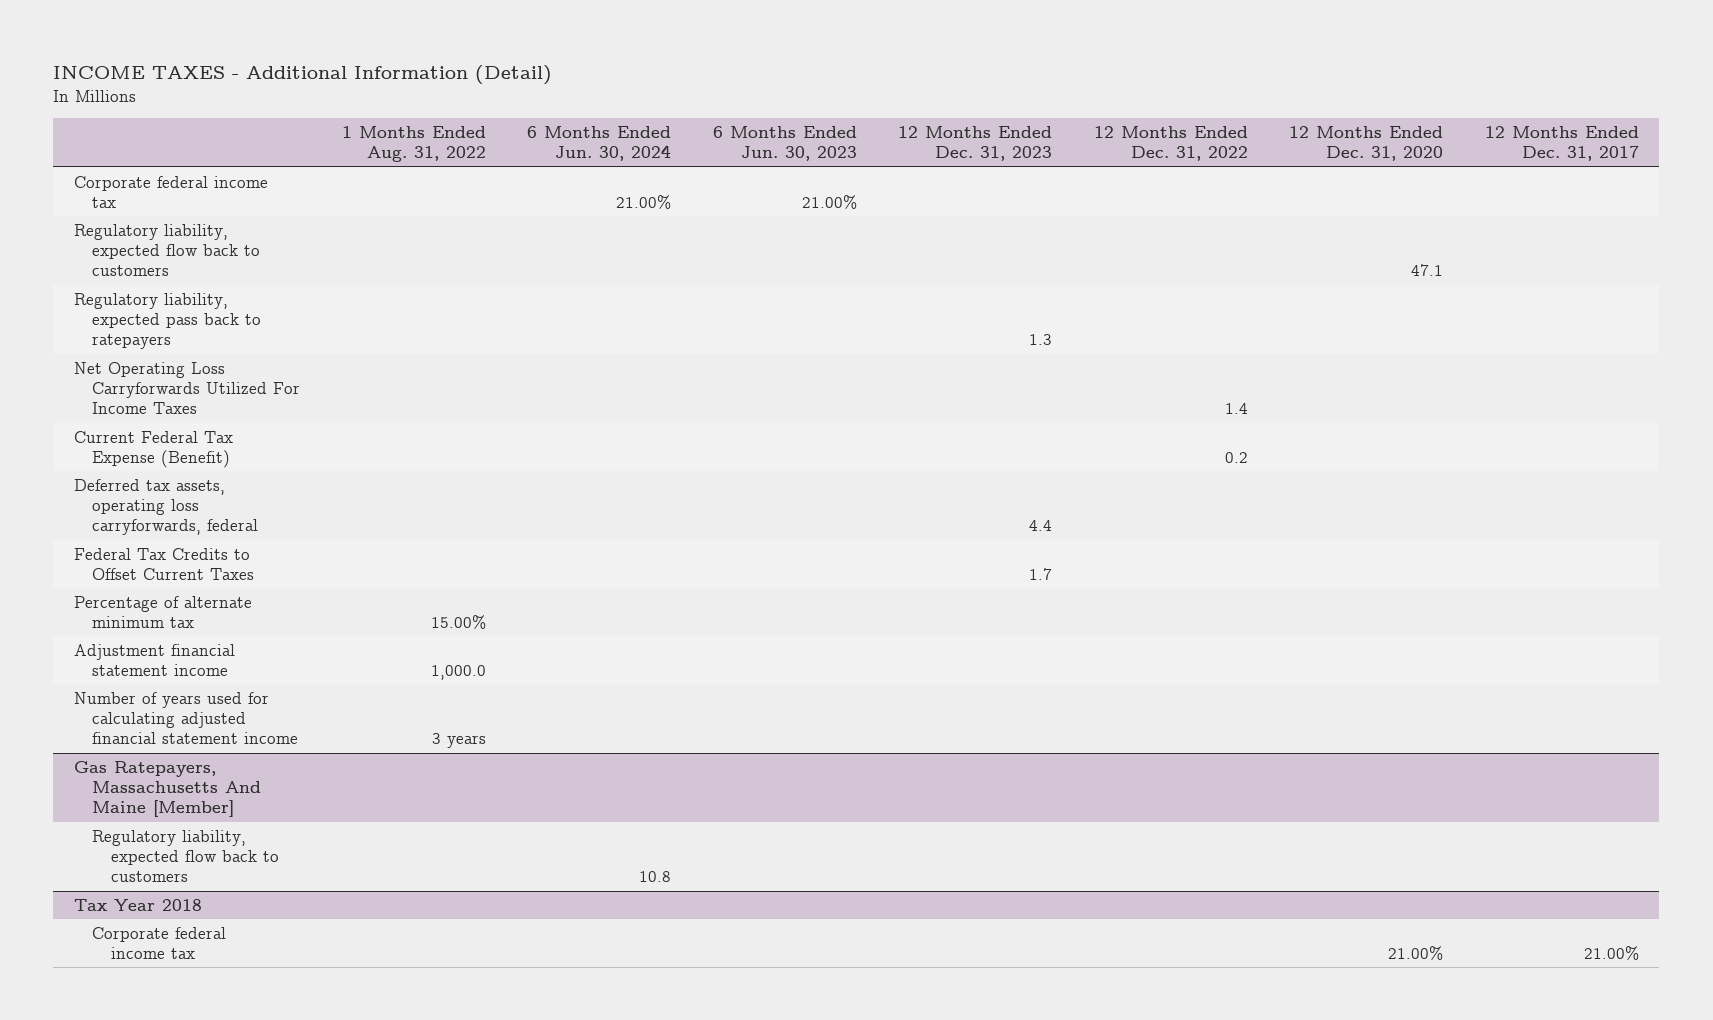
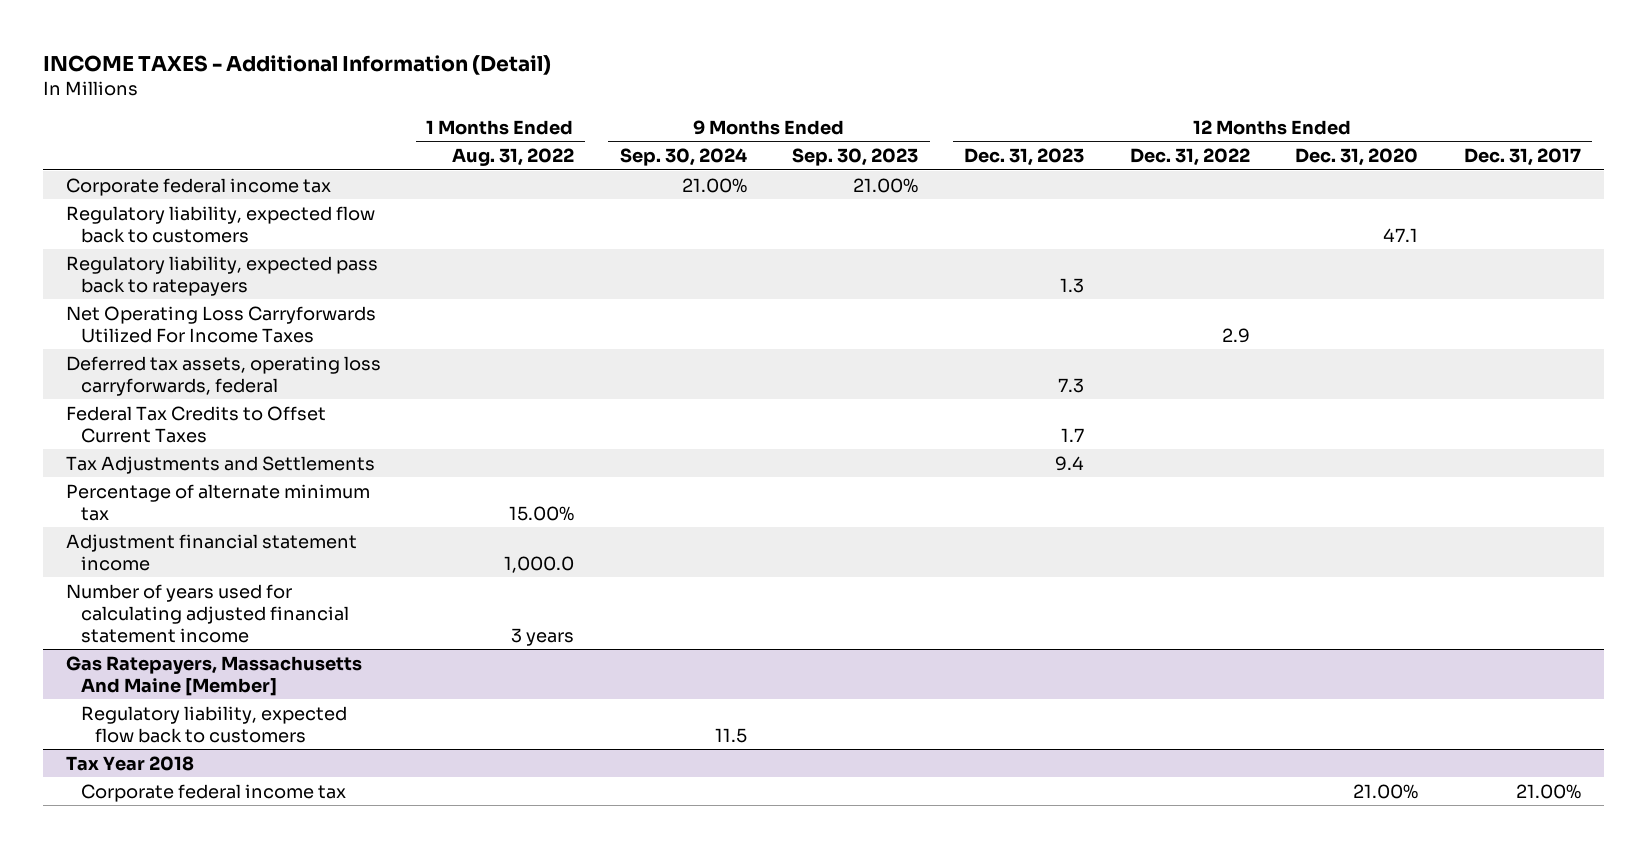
- | 1 Months Ended Aug. 31, 2022 | 6 Months Ended Jun. 30, 2024 | 6 Months Ended Jun. 30, 2023 | 12 Months Ended Dec. 31, 2023 | 12 Months Ended Dec. 31, 2022 | 12 Months Ended Dec. 31, 2020 | 12 Months Ended Dec. 31, 2017
+ | 1 Months Ended Aug. 31, 2022 | 9 Months Ended Sep. 30, 2024 | 9 Months Ended Sep. 30, 2023 | 12 Months Ended Dec. 31, 2023 | 12 Months Ended Dec. 31, 2022 | 12 Months Ended Dec. 31, 2020 | 12 Months Ended Dec. 31, 2017
- Net Operating Loss Carryforwards Utilized For Income Taxes | | | | | 1.4 | |
- Current Federal Tax Expense (Benefit) | | | | | 0.2 | |
- Deferred tax assets, operating loss carryforwards, federal | | | | 4.4 | | |
+ Net Operating Loss Carryforwards Utilized For Income Taxes | | | | | 2.9 | |
+ Deferred tax assets, operating loss carryforwards, federal | | | | 7.3 | | |
+ Tax Adjustments and Settlements | | | | 9.4 | | |

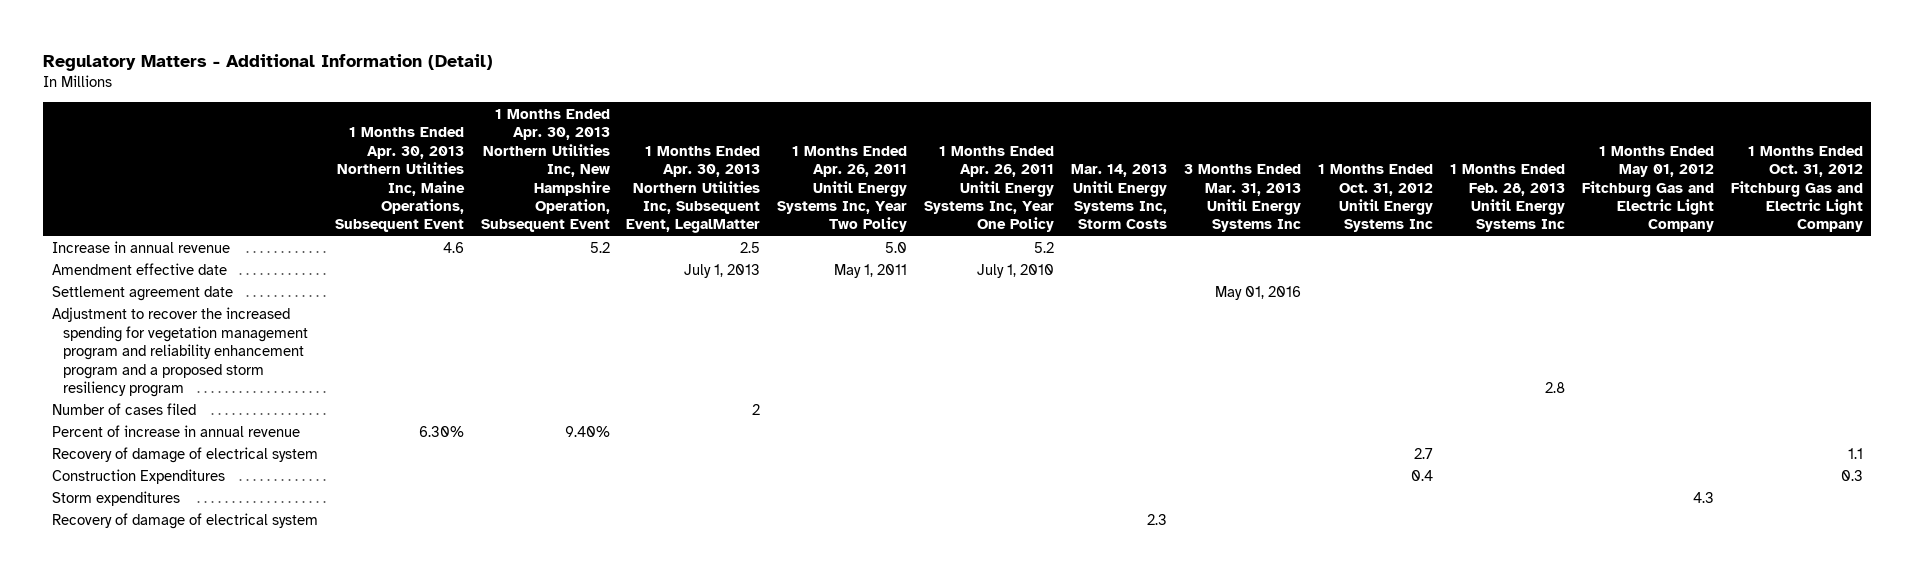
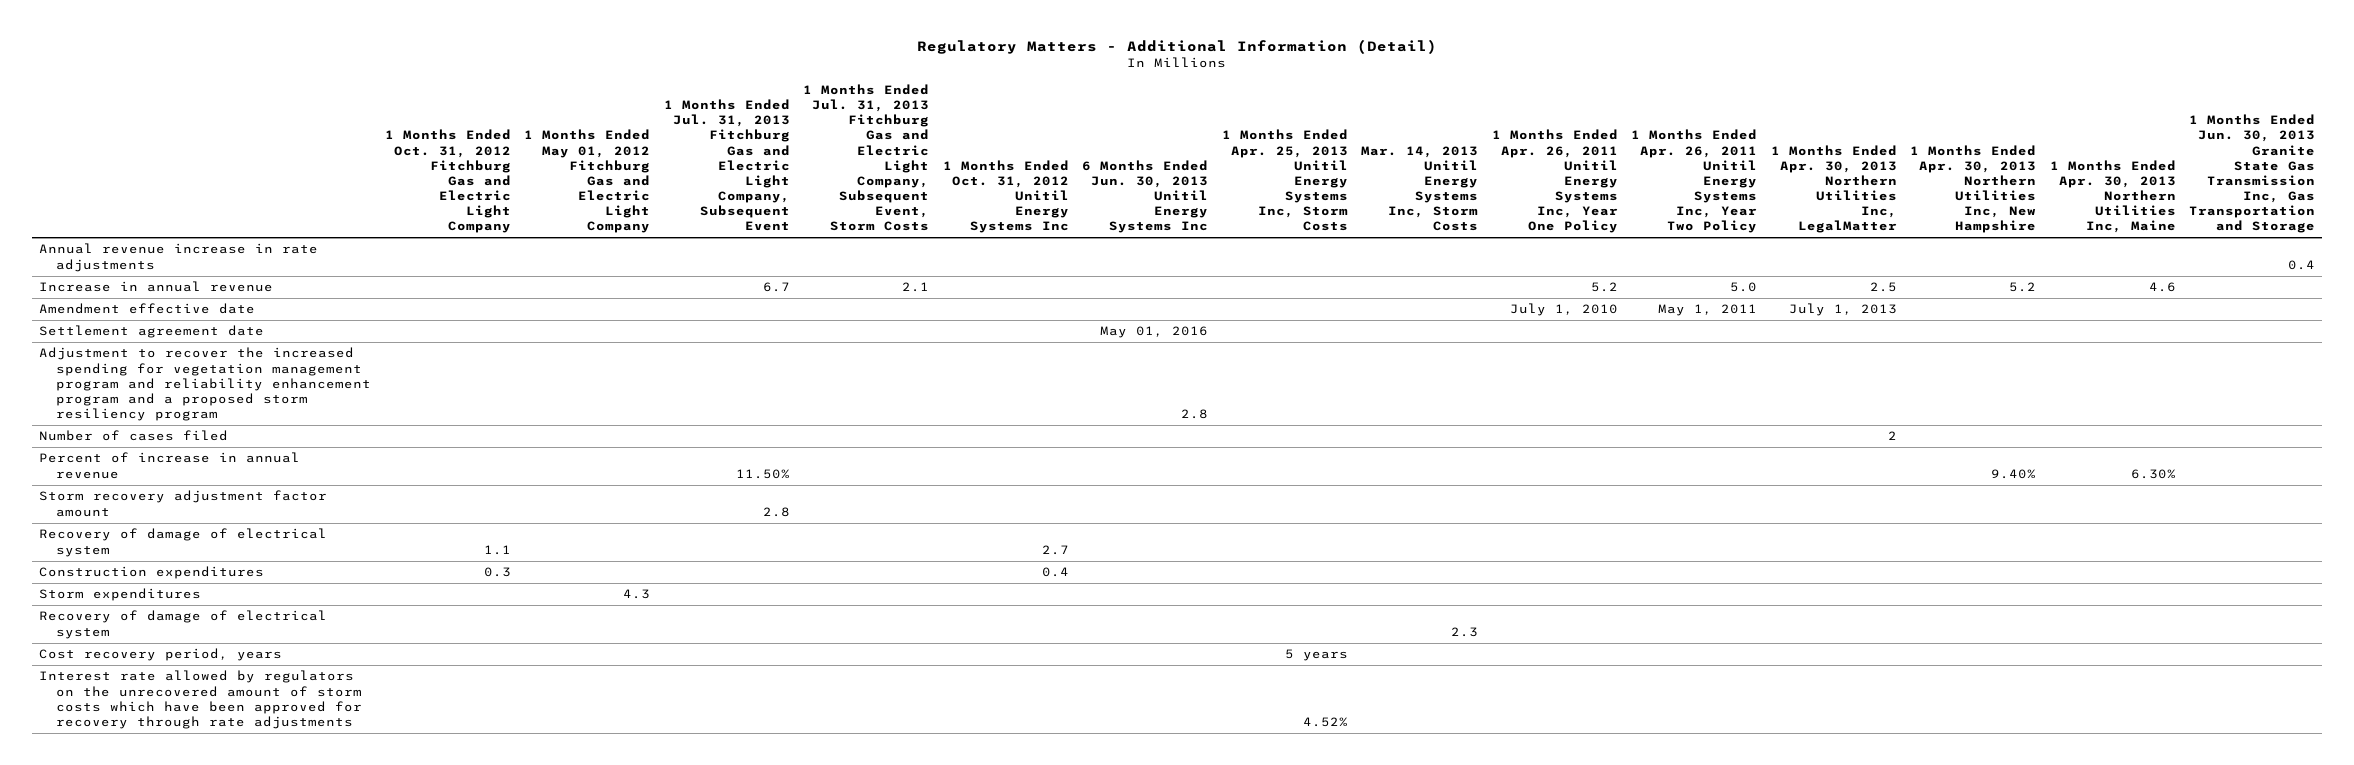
- | 1 Months Ended Apr. 30, 2013 Northern Utilities Inc, Maine Operations, Subsequent Event | 1 Months Ended Apr. 30, 2013 Northern Utilities Inc, New Hampshire Operation, Subsequent Event | 1 Months Ended Apr. 30, 2013 Northern Utilities Inc, Subsequent Event, LegalMatter | 1 Months Ended Apr. 26, 2011 Unitil Energy Systems Inc, Year Two Policy | 1 Months Ended Apr. 26, 2011 Unitil Energy Systems Inc, Year One Policy | Mar. 14, 2013 Unitil Energy Systems Inc, Storm Costs | 3 Months Ended Mar. 31, 2013 Unitil Energy Systems Inc | 1 Months Ended Oct. 31, 2012 Unitil Energy Systems Inc | 1 Months Ended Feb. 28, 2013 Unitil Energy Systems Inc | 1 Months Ended May 01, 2012 Fitchburg Gas and Electric Light Company | 1 Months Ended Oct. 31, 2012 Fitchburg Gas and Electric Light Company
+ | 1 Months Ended Oct. 31, 2012 Fitchburg Gas and Electric Light Company | 1 Months Ended May 01, 2012 Fitchburg Gas and Electric Light Company | 1 Months Ended Jul. 31, 2013 Fitchburg Gas and Electric Light Company, Subsequent Event | 1 Months Ended Jul. 31, 2013 Fitchburg Gas and Electric Light Company, Subsequent Event, Storm Costs | 1 Months Ended Oct. 31, 2012 Unitil Energy Systems Inc | 6 Months Ended Jun. 30, 2013 Unitil Energy Systems Inc | 1 Months Ended Apr. 25, 2013 Unitil Energy Systems Inc, Storm Costs | Mar. 14, 2013 Unitil Energy Systems Inc, Storm Costs | 1 Months Ended Apr. 26, 2011 Unitil Energy Systems Inc, Year One Policy | 1 Months Ended Apr. 26, 2011 Unitil Energy Systems Inc, Year Two Policy | 1 Months Ended Apr. 30, 2013 Northern Utilities Inc, LegalMatter | 1 Months Ended Apr. 30, 2013 Northern Utilities Inc, New Hampshire | 1 Months Ended Apr. 30, 2013 Northern Utilities Inc, Maine | 1 Months Ended Jun. 30, 2013 Granite State Gas Transmission Inc, Gas Transportation and Storage
+ Annual revenue increase in rate adjustments | | | | | | | | | | | | | | 0.4
+ Storm recovery adjustment factor amount | | | 2.8 | | | | | | | | | | |
- Construction Expenditures | | | | | | | | 0.4 | | | 0.3
+ Construction expenditures | 0.3 | | | | 0.4 | | | | | | | | |
+ Cost recovery period, years | | | | | | | 5 years | | | | | | |
+ Interest rate allowed by regulators on the unrecovered amount of storm costs which have been approved for recovery through rate adjustments | | | | | | | 4.52% | | | | | | |

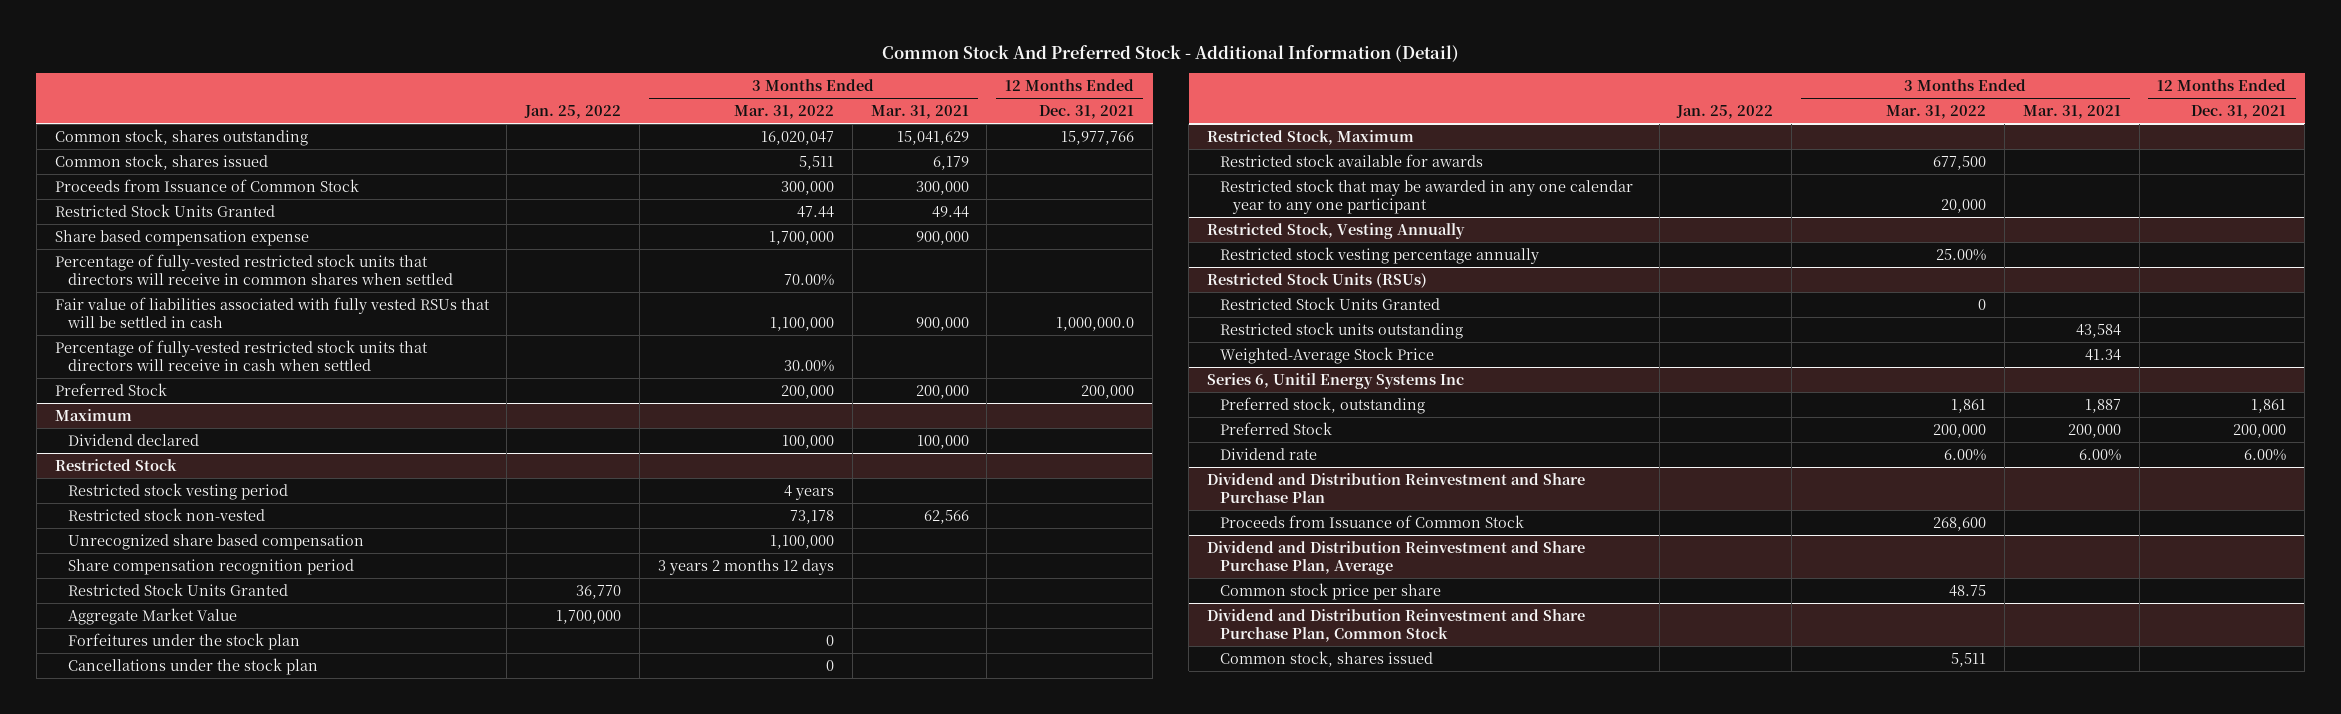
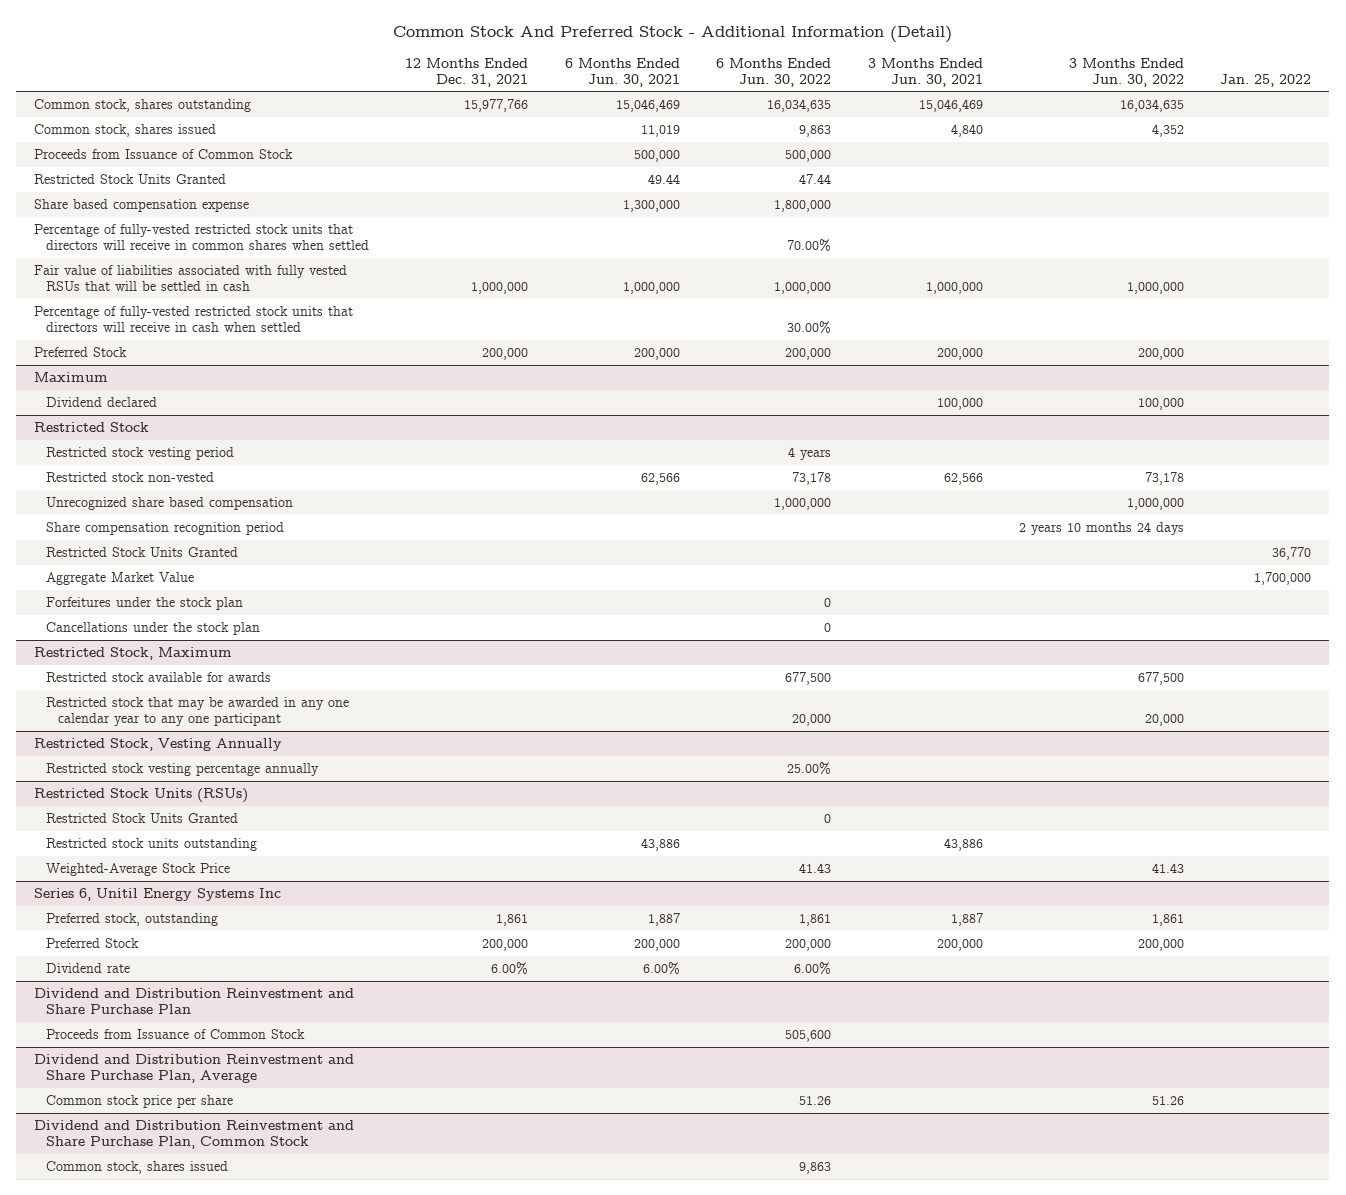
- | Jan. 25, 2022 | 3 Months Ended Mar. 31, 2022 | 3 Months Ended Mar. 31, 2021 | 12 Months Ended Dec. 31, 2021
+ | 12 Months Ended Dec. 31, 2021 | 6 Months Ended Jun. 30, 2021 | 6 Months Ended Jun. 30, 2022 | 3 Months Ended Jun. 30, 2021 | 3 Months Ended Jun. 30, 2022 | Jan. 25, 2022
- Fair value of liabilities associated with fully vested RSUs that will be settled in cash | | 1,100,000 | 900,000 | 1,000,000.0
+ Fair value of liabilities associated with fully vested RSUs that will be settled in cash | 1,000,000 | 1,000,000 | 1,000,000 | 1,000,000 | 1,000,000 |

